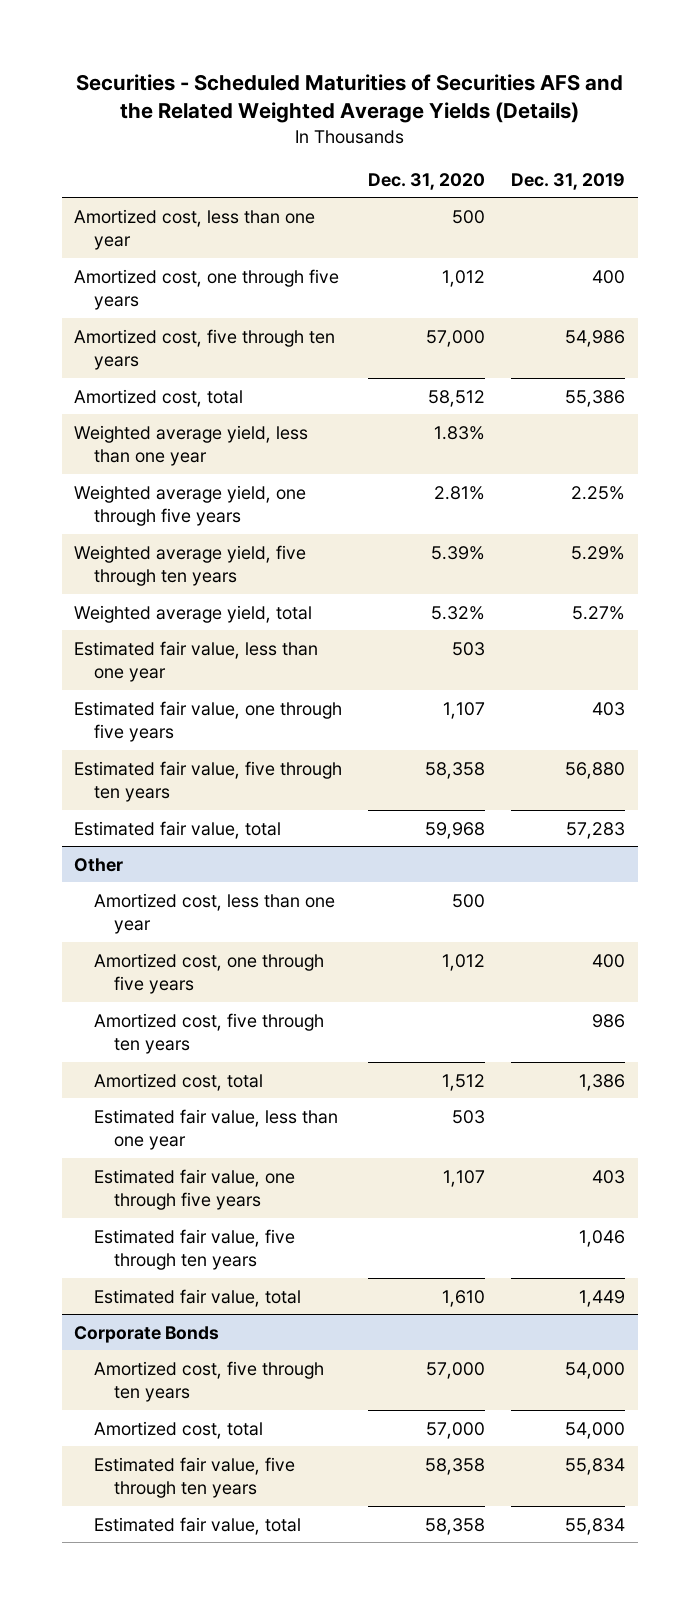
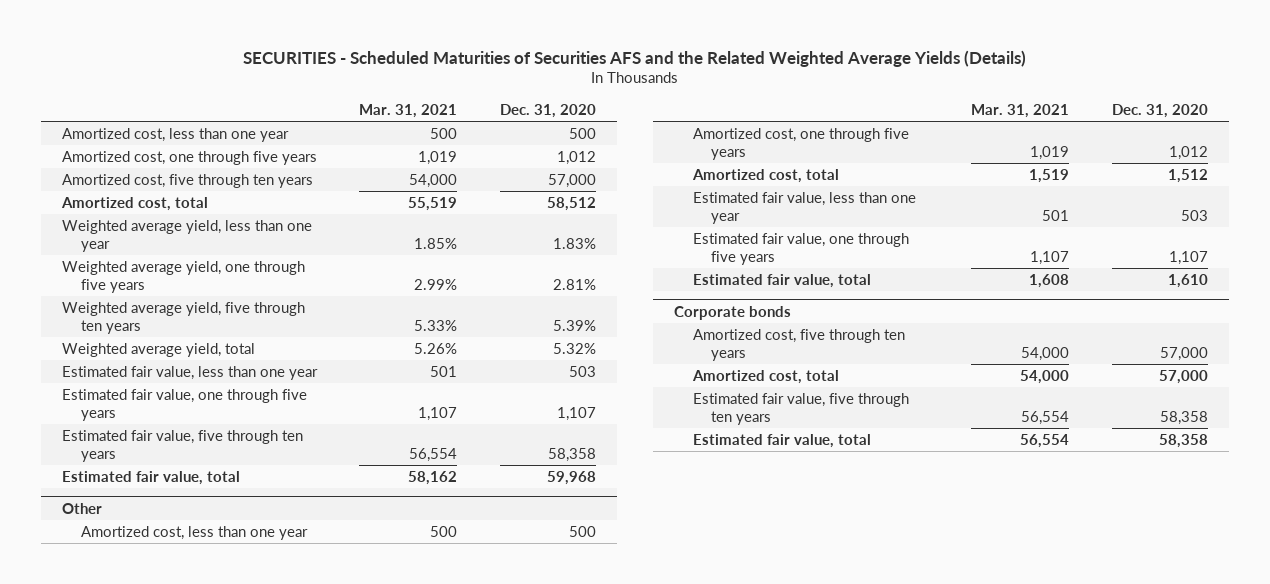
- Securities - Scheduled Maturities of Securities AFS and the Related Weighted Average Yields (Details)
+ SECURITIES - Scheduled Maturities of Securities AFS and the Related Weighted Average Yields (Details)
- | Dec. 31, 2020 | Dec. 31, 2019
+ | Mar. 31, 2021 | Dec. 31, 2020
@ Other
- Amortized cost, five through ten years | | 986
- Estimated fair value, five through ten years | | 1,046
- Corporate Bonds
+ Corporate bonds

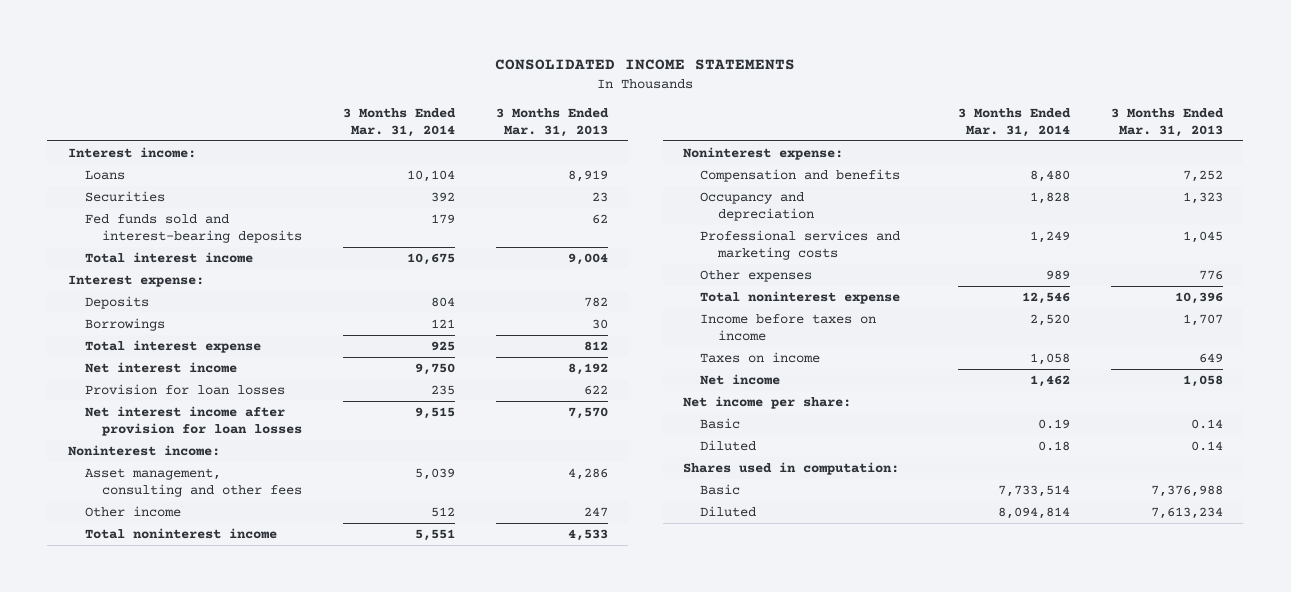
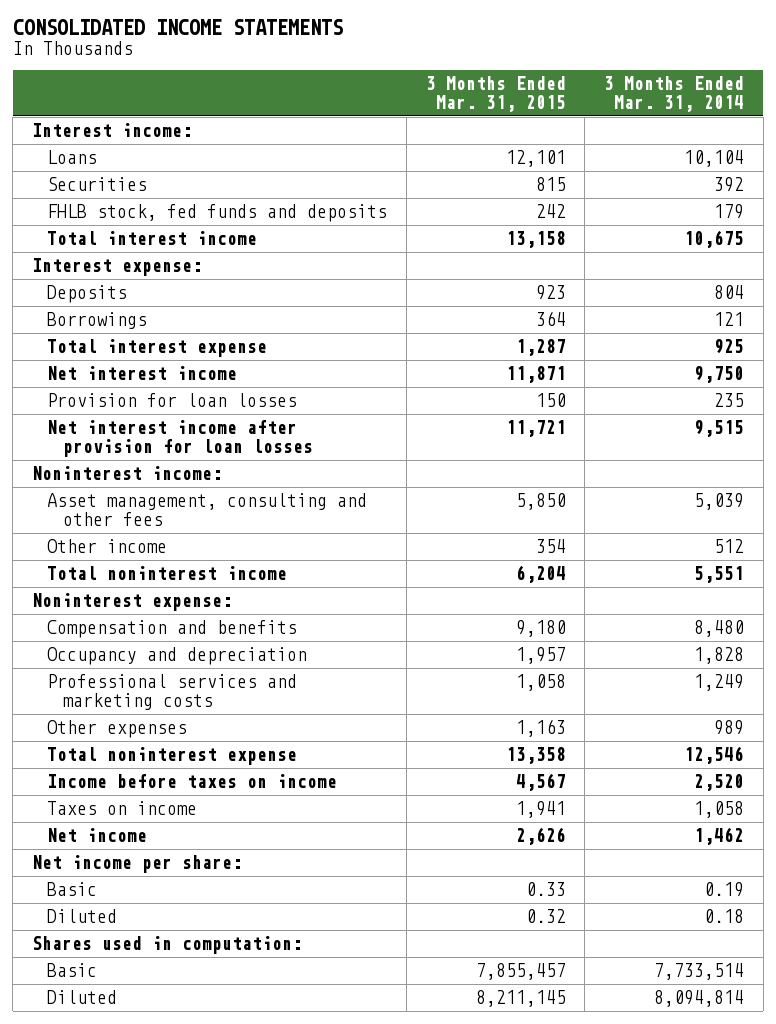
- | 3 Months Ended Mar. 31, 2014 | 3 Months Ended Mar. 31, 2013
+ | 3 Months Ended Mar. 31, 2015 | 3 Months Ended Mar. 31, 2014
- Fed funds sold and interest-bearing deposits | 179 | 62
+ FHLB stock, fed funds and deposits | 242 | 179

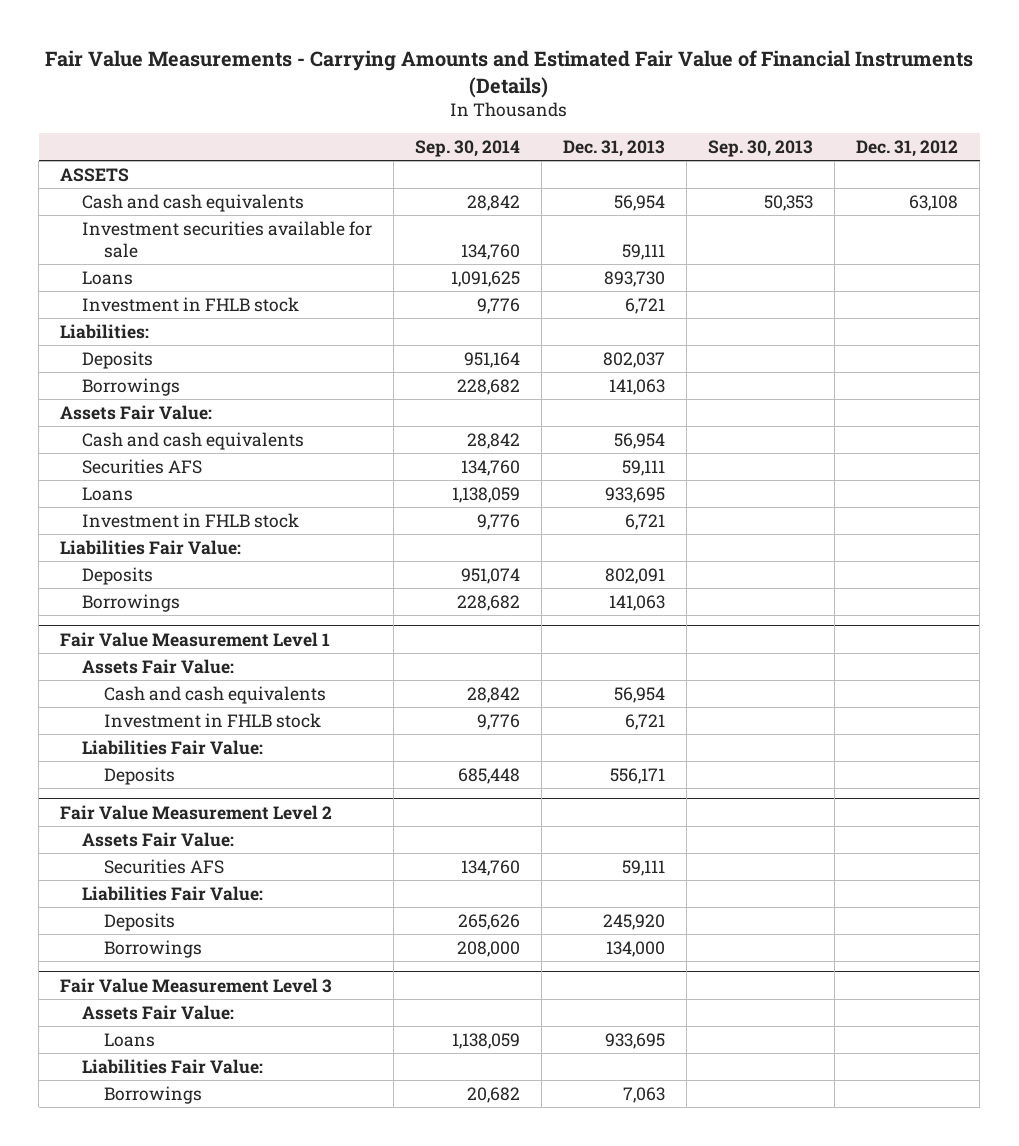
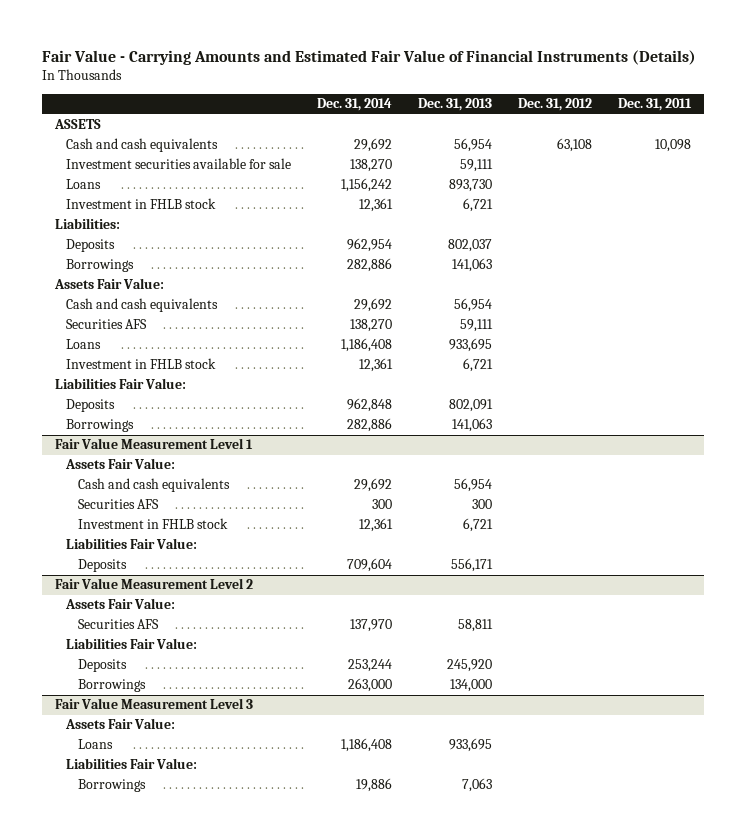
- Fair Value Measurements - Carrying Amounts and Estimated Fair Value of Financial Instruments (Details)
+ Fair Value - Carrying Amounts and Estimated Fair Value of Financial Instruments (Details)
- | Sep. 30, 2014 | Dec. 31, 2013 | Sep. 30, 2013 | Dec. 31, 2012
+ | Dec. 31, 2014 | Dec. 31, 2013 | Dec. 31, 2012 | Dec. 31, 2011
@ Fair Value Measurement Level 1
+ Securities AFS | 300 | 300 | |
@ Fair Value Measurement Level 2
- Securities AFS | 134,760 | 59,111 | |
+ Securities AFS | 137,970 | 58,811 | |

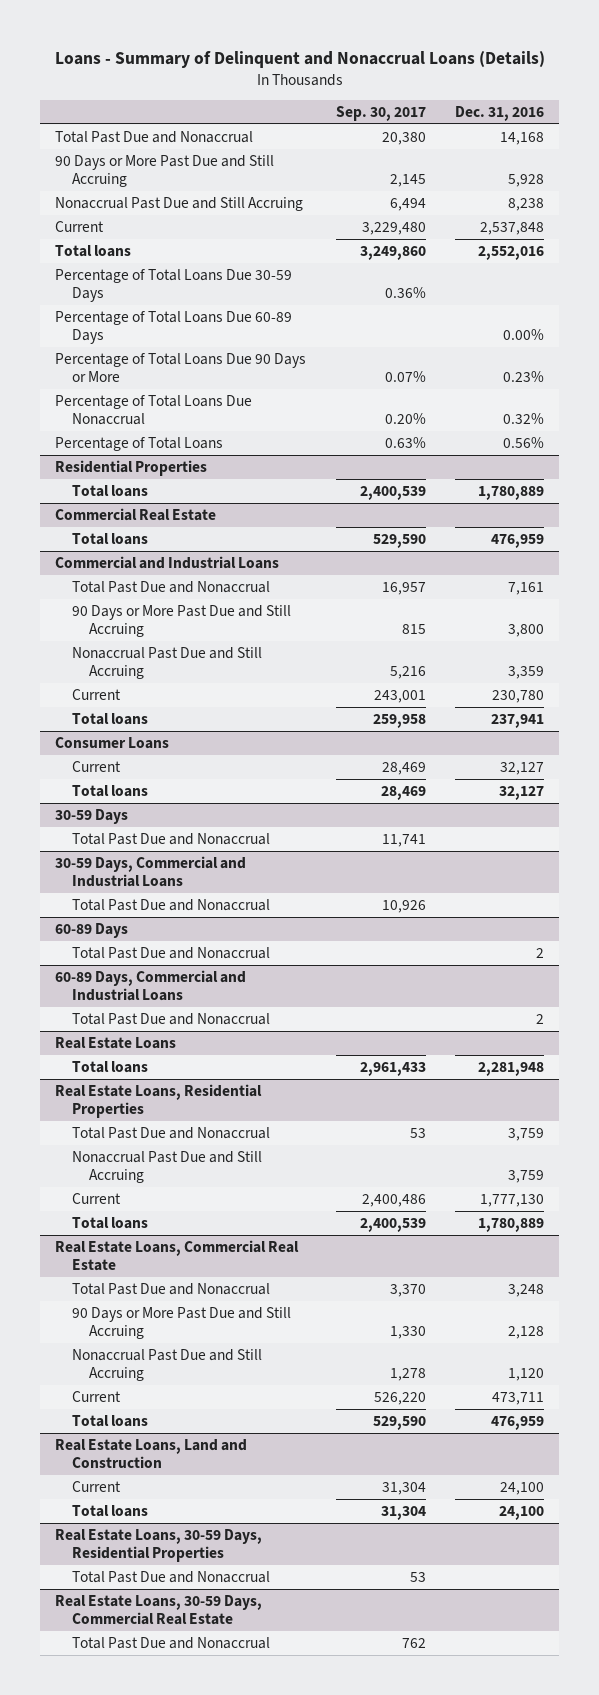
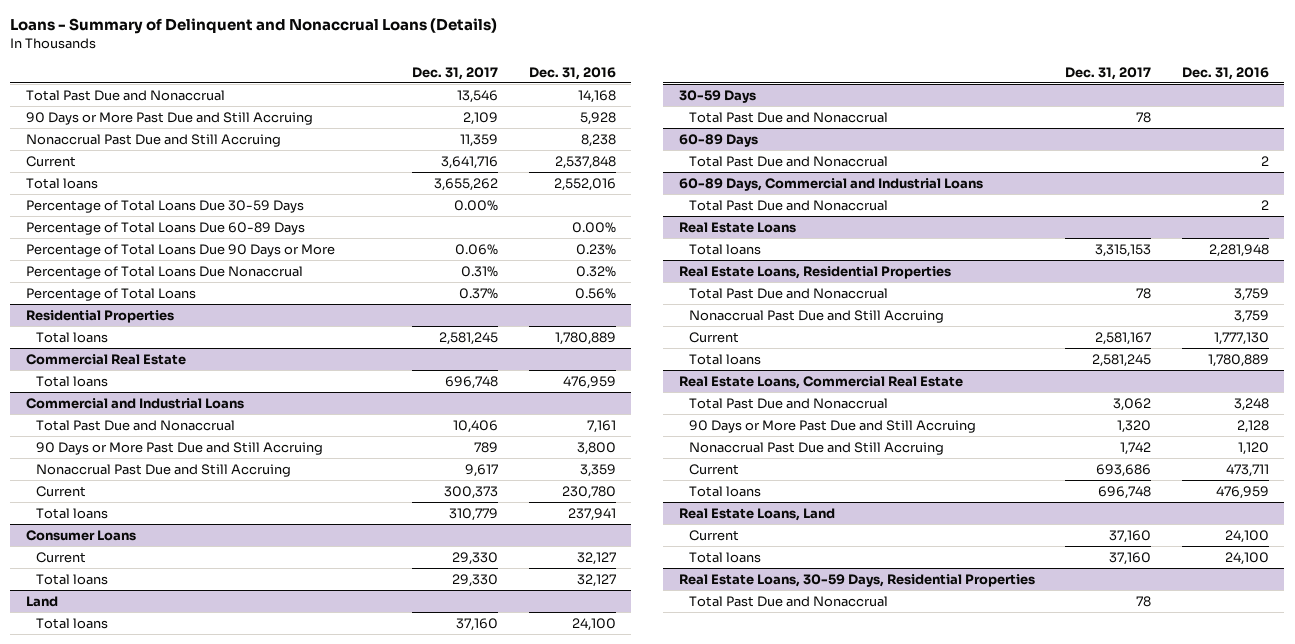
- | Sep. 30, 2017 | Dec. 31, 2016
+ | Dec. 31, 2017 | Dec. 31, 2016
+ Land
+ Total loans | 37,160 | 24,100
- 30-59 Days, Commercial and Industrial Loans
- Total Past Due and Nonaccrual | 10,926 |
- Real Estate Loans, Land and Construction
+ Real Estate Loans, Land
- Real Estate Loans, 30-59 Days, Commercial Real Estate
- Total Past Due and Nonaccrual | 762 |

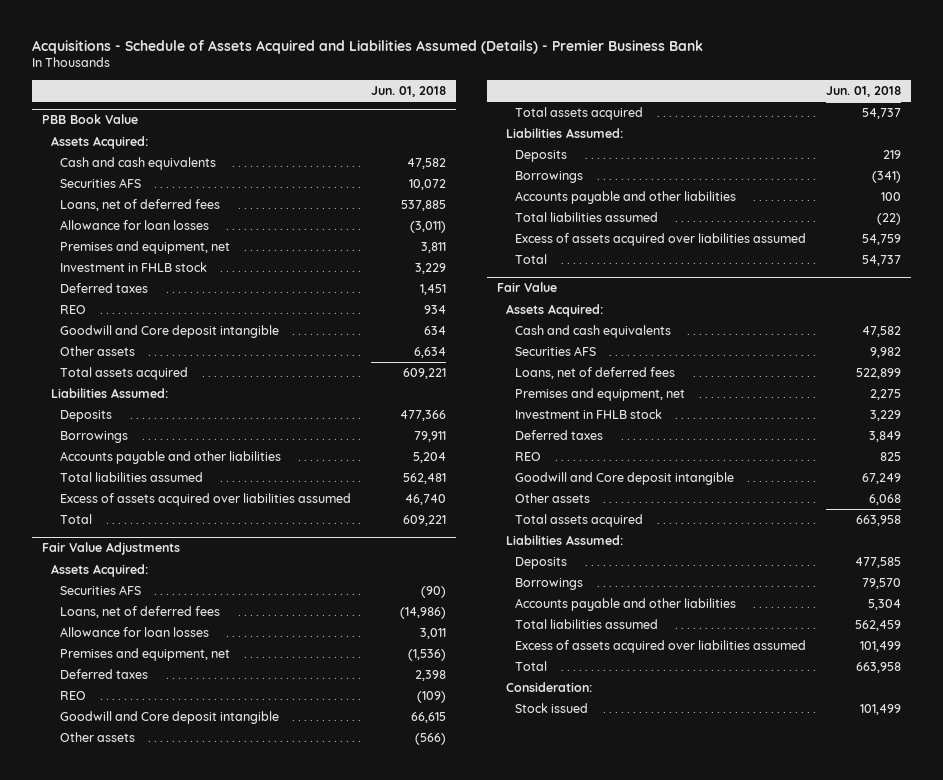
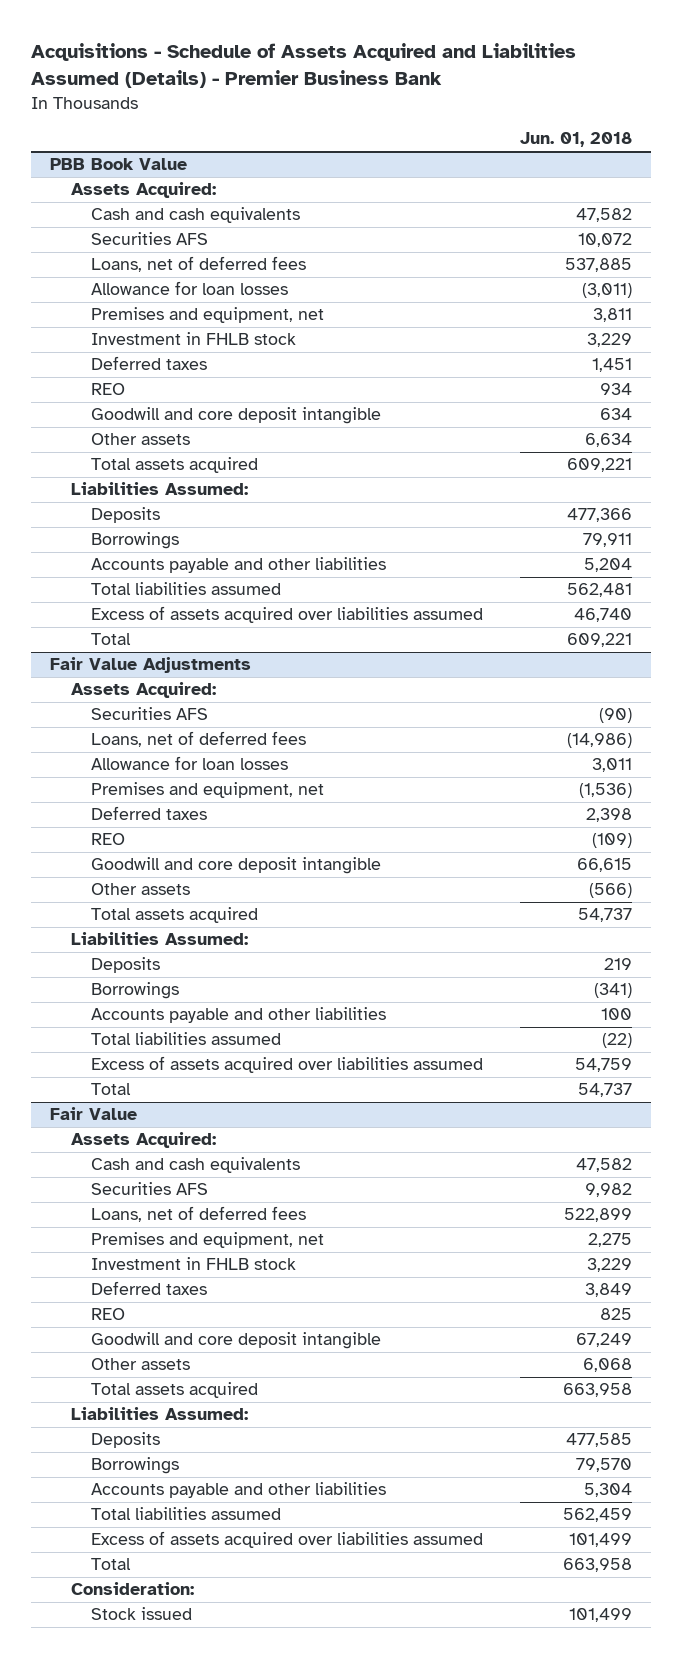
@ PBB Book Value
- Goodwill and Core deposit intangible | 634
+ Goodwill and core deposit intangible | 634
@ Fair Value Adjustments
- Goodwill and Core deposit intangible | 66,615
+ Goodwill and core deposit intangible | 66,615
@ Fair Value
- Goodwill and Core deposit intangible | 67,249
+ Goodwill and core deposit intangible | 67,249

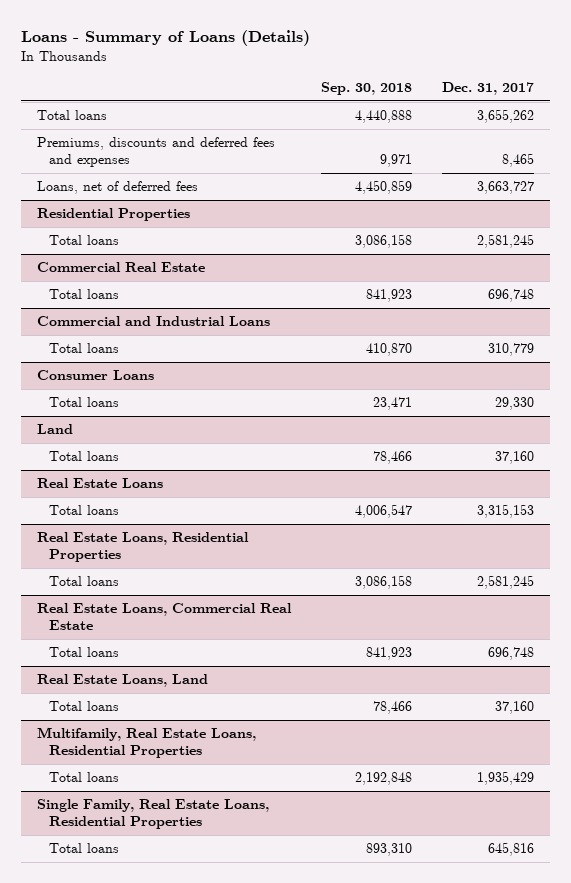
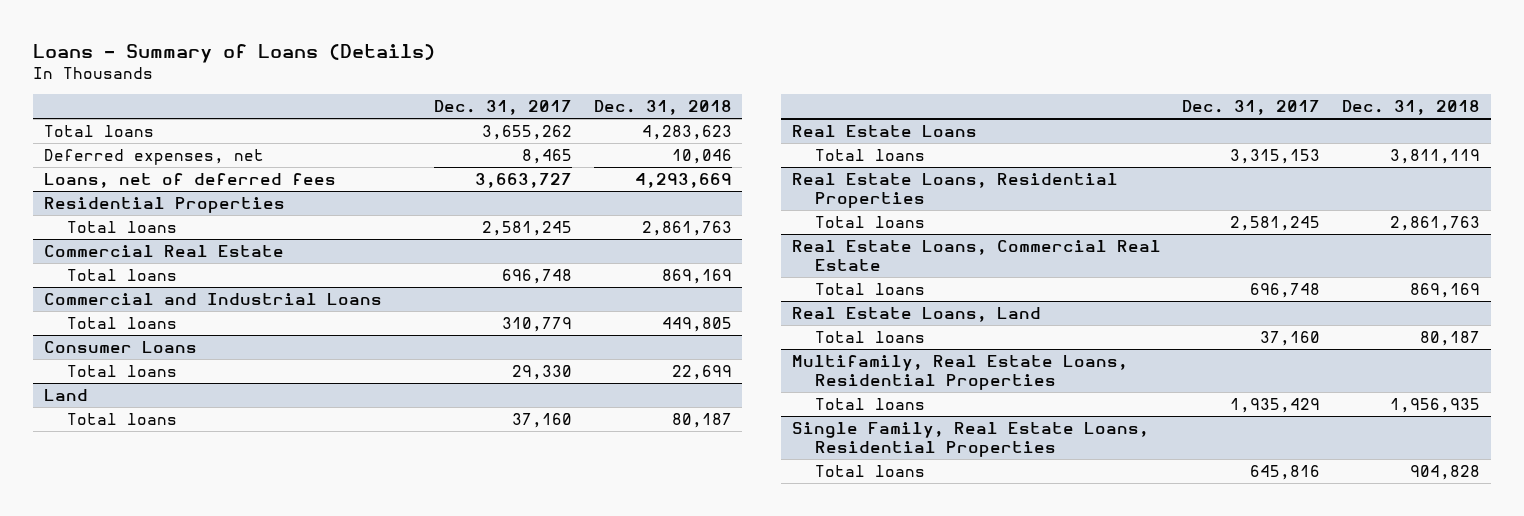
- | Sep. 30, 2018 | Dec. 31, 2017
+ | Dec. 31, 2017 | Dec. 31, 2018
- Premiums, discounts and deferred fees and expenses | 9,971 | 8,465
+ Deferred expenses, net | 8,465 | 10,046

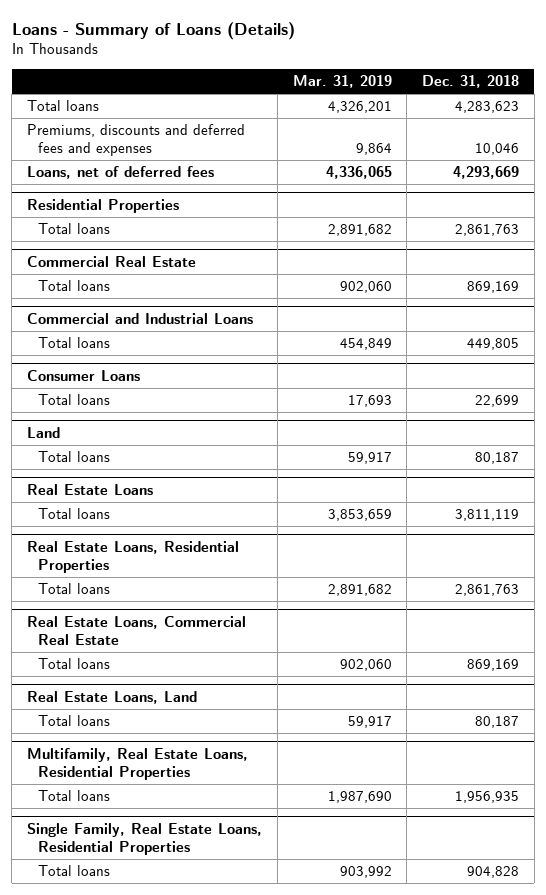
- | Dec. 31, 2017 | Dec. 31, 2018
+ | Mar. 31, 2019 | Dec. 31, 2018
- Deferred expenses, net | 8,465 | 10,046
+ Premiums, discounts and deferred fees and expenses | 9,864 | 10,046

